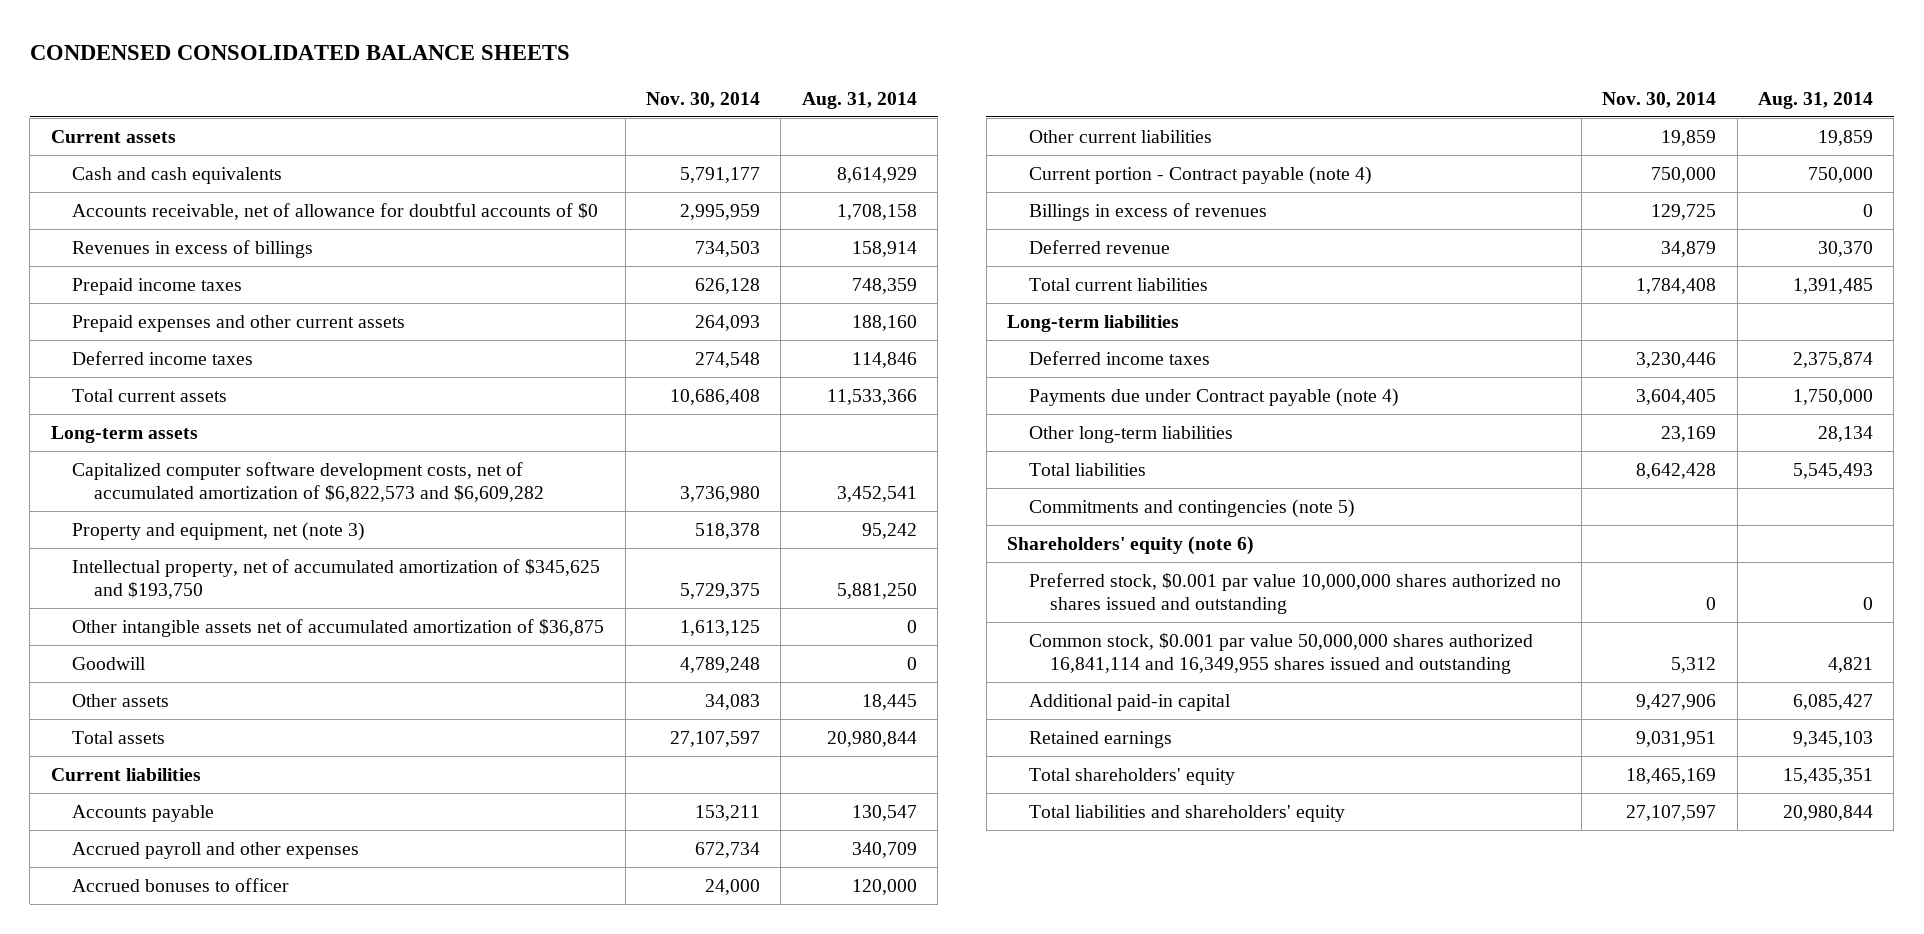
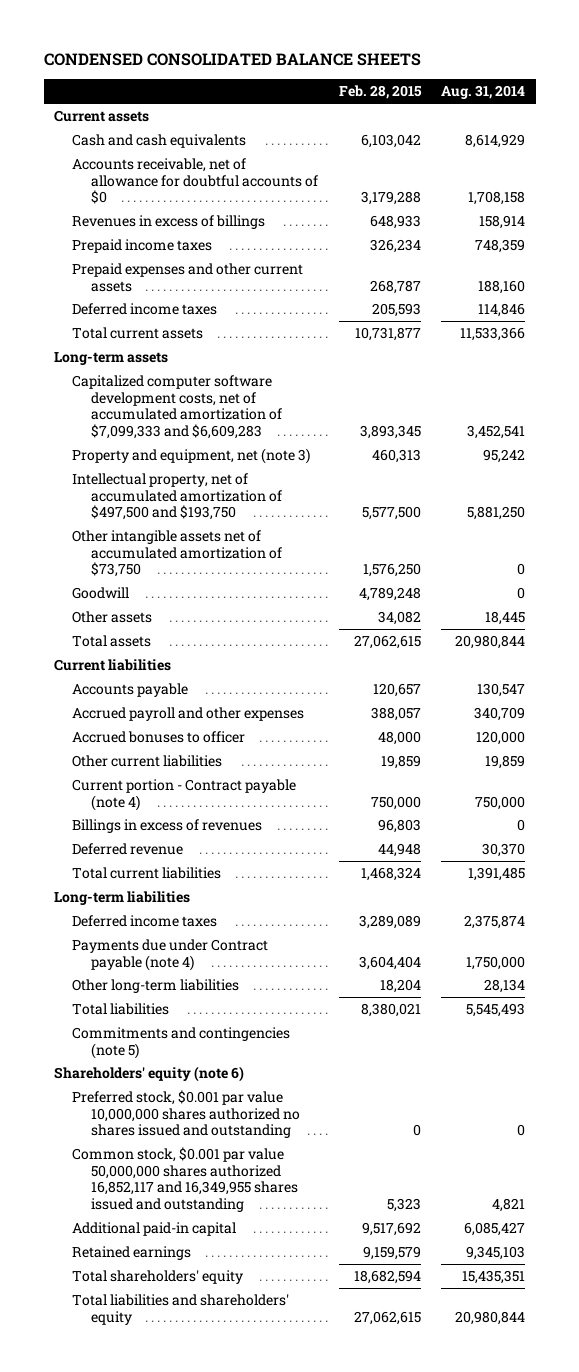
- | Nov. 30, 2014 | Aug. 31, 2014
+ | Feb. 28, 2015 | Aug. 31, 2014
- Capitalized computer software development costs, net of accumulated amortization of $6,822,573 and $6,609,282 | 3,736,980 | 3,452,541
+ Capitalized computer software development costs, net of accumulated amortization of $7,099,333 and $6,609,283 | 3,893,345 | 3,452,541
- Intellectual property, net of accumulated amortization of $345,625 and $193,750 | 5,729,375 | 5,881,250
- Other intangible assets net of accumulated amortization of $36,875 | 1,613,125 | 0
+ Intellectual property, net of accumulated amortization of $497,500 and $193,750 | 5,577,500 | 5,881,250
+ Other intangible assets net of accumulated amortization of $73,750 | 1,576,250 | 0
- Common stock, $0.001 par value 50,000,000 shares authorized 16,841,114 and 16,349,955 shares issued and outstanding | 5,312 | 4,821
+ Common stock, $0.001 par value 50,000,000 shares authorized 16,852,117 and 16,349,955 shares issued and outstanding | 5,323 | 4,821

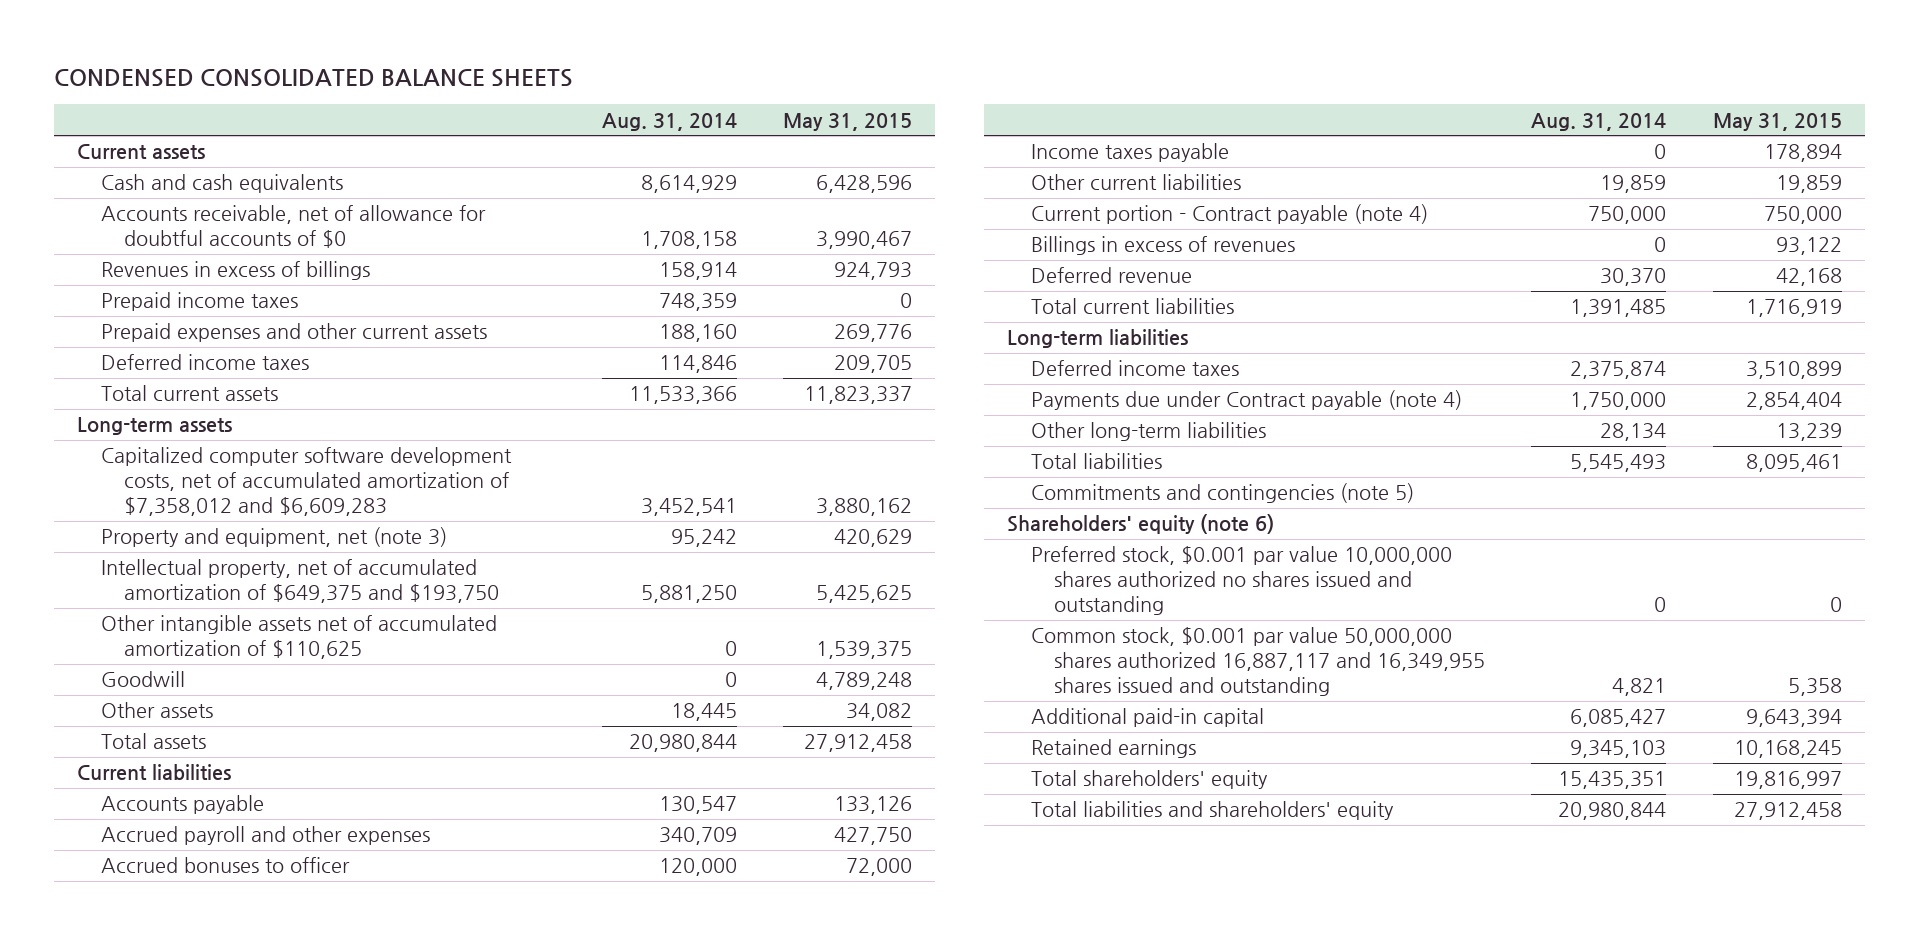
- | Feb. 28, 2015 | Aug. 31, 2014
+ | Aug. 31, 2014 | May 31, 2015
- Capitalized computer software development costs, net of accumulated amortization of $7,099,333 and $6,609,283 | 3,893,345 | 3,452,541
+ Capitalized computer software development costs, net of accumulated amortization of $7,358,012 and $6,609,283 | 3,452,541 | 3,880,162
- Intellectual property, net of accumulated amortization of $497,500 and $193,750 | 5,577,500 | 5,881,250
- Other intangible assets net of accumulated amortization of $73,750 | 1,576,250 | 0
+ Intellectual property, net of accumulated amortization of $649,375 and $193,750 | 5,881,250 | 5,425,625
+ Other intangible assets net of accumulated amortization of $110,625 | 0 | 1,539,375
+ Income taxes payable | 0 | 178,894
- Common stock, $0.001 par value 50,000,000 shares authorized 16,852,117 and 16,349,955 shares issued and outstanding | 5,323 | 4,821
+ Common stock, $0.001 par value 50,000,000 shares authorized 16,887,117 and 16,349,955 shares issued and outstanding | 4,821 | 5,358

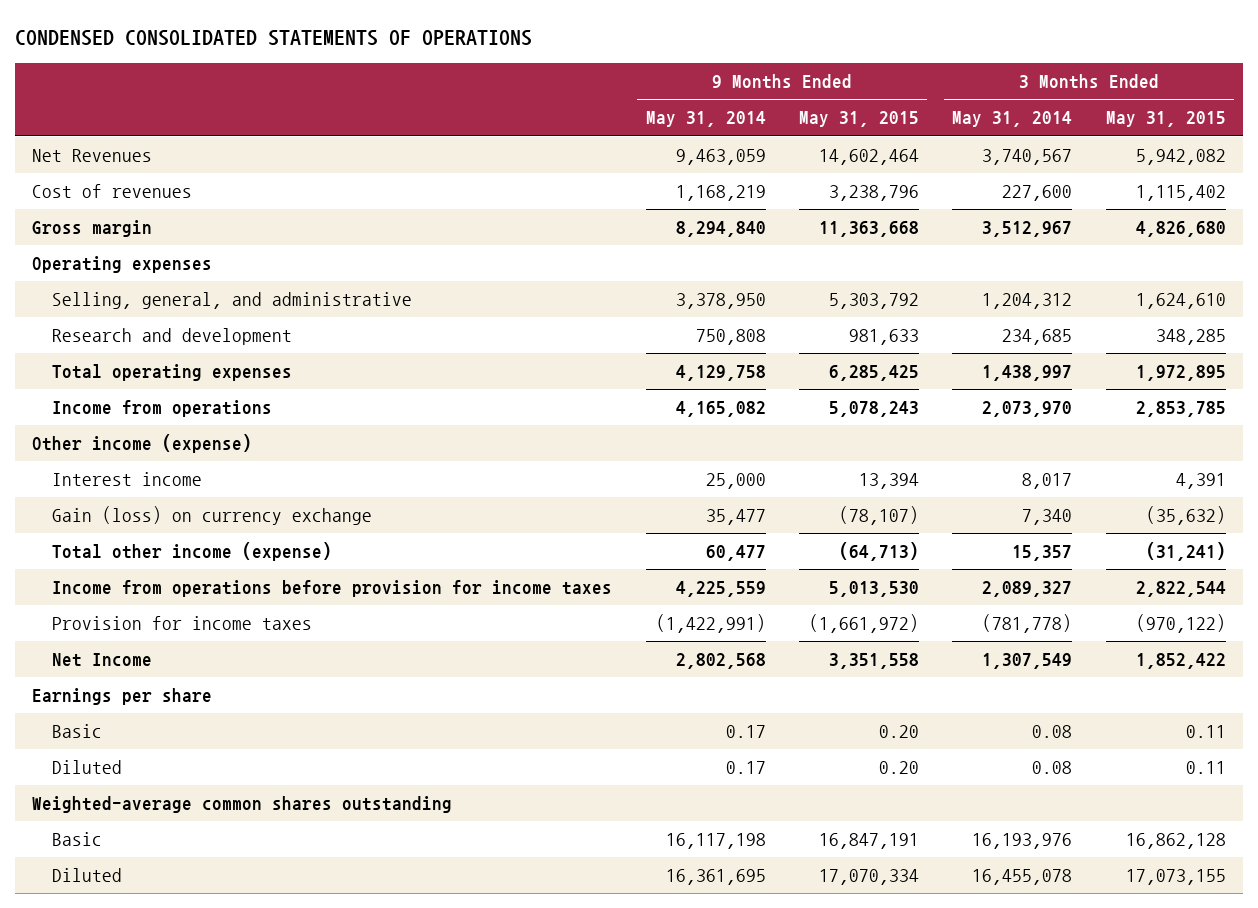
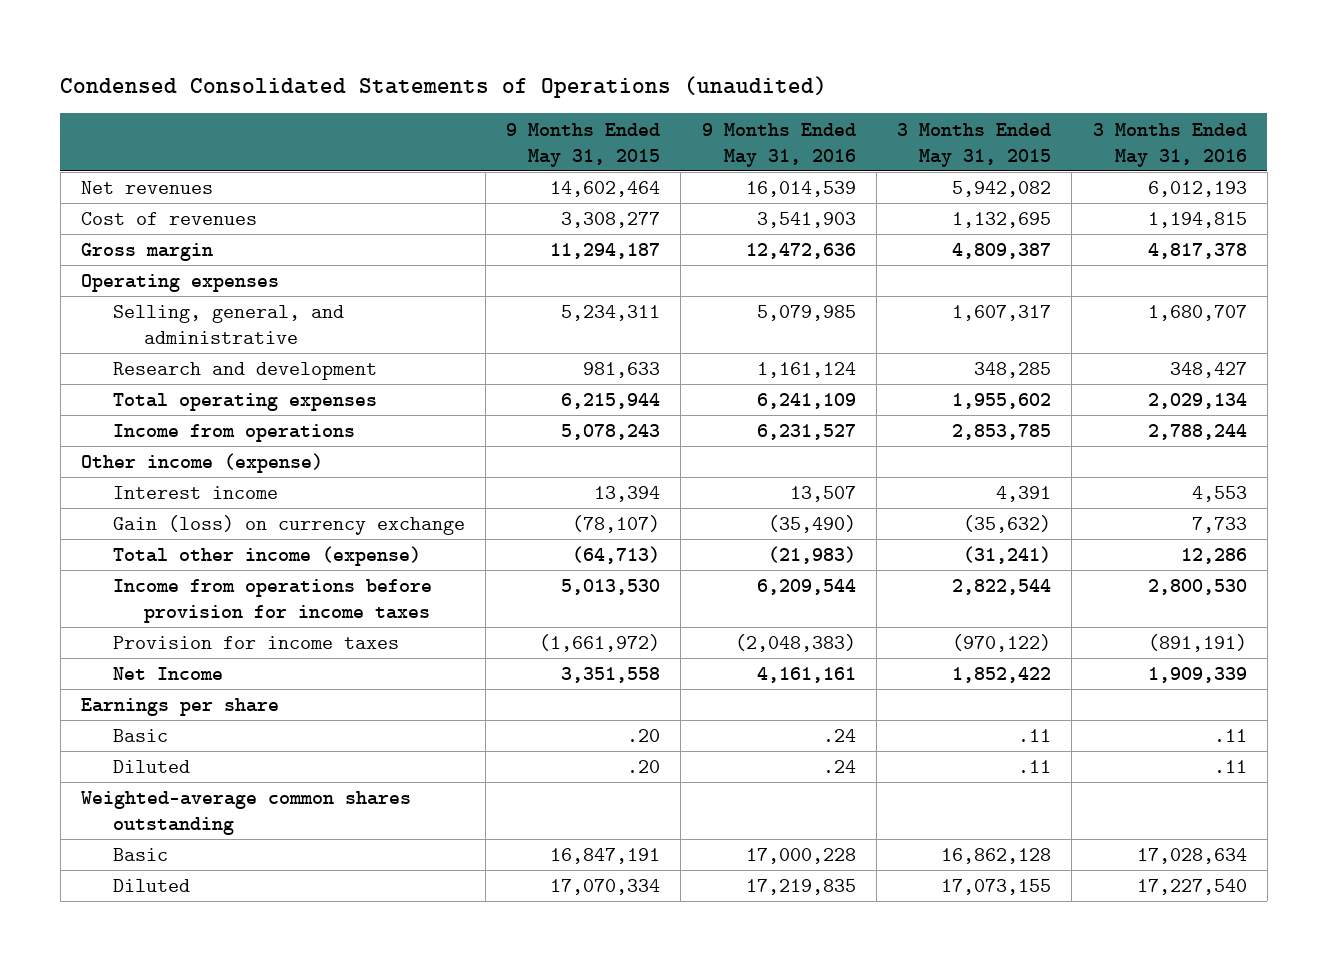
- CONDENSED CONSOLIDATED STATEMENTS OF OPERATIONS
+ Condensed Consolidated Statements of Operations (unaudited)
- | 9 Months Ended May 31, 2014 | 9 Months Ended May 31, 2015 | 3 Months Ended May 31, 2014 | 3 Months Ended May 31, 2015
+ | 9 Months Ended May 31, 2015 | 9 Months Ended May 31, 2016 | 3 Months Ended May 31, 2015 | 3 Months Ended May 31, 2016
- Net Revenues | 9,463,059 | 14,602,464 | 3,740,567 | 5,942,082
- Cost of revenues | 1,168,219 | 3,238,796 | 227,600 | 1,115,402
- Gross margin | 8,294,840 | 11,363,668 | 3,512,967 | 4,826,680
+ Net revenues | 14,602,464 | 16,014,539 | 5,942,082 | 6,012,193
+ Cost of revenues | 3,308,277 | 3,541,903 | 1,132,695 | 1,194,815
+ Gross margin | 11,294,187 | 12,472,636 | 4,809,387 | 4,817,378
- Selling, general, and administrative | 3,378,950 | 5,303,792 | 1,204,312 | 1,624,610
+ Selling, general, and administrative | 5,234,311 | 5,079,985 | 1,607,317 | 1,680,707
- Total operating expenses | 4,129,758 | 6,285,425 | 1,438,997 | 1,972,895
+ Total operating expenses | 6,215,944 | 6,241,109 | 1,955,602 | 2,029,134
- Basic | 0.17 | 0.20 | 0.08 | 0.11
- Diluted | 0.17 | 0.20 | 0.08 | 0.11
+ Basic | .20 | .24 | .11 | .11
+ Diluted | .20 | .24 | .11 | .11

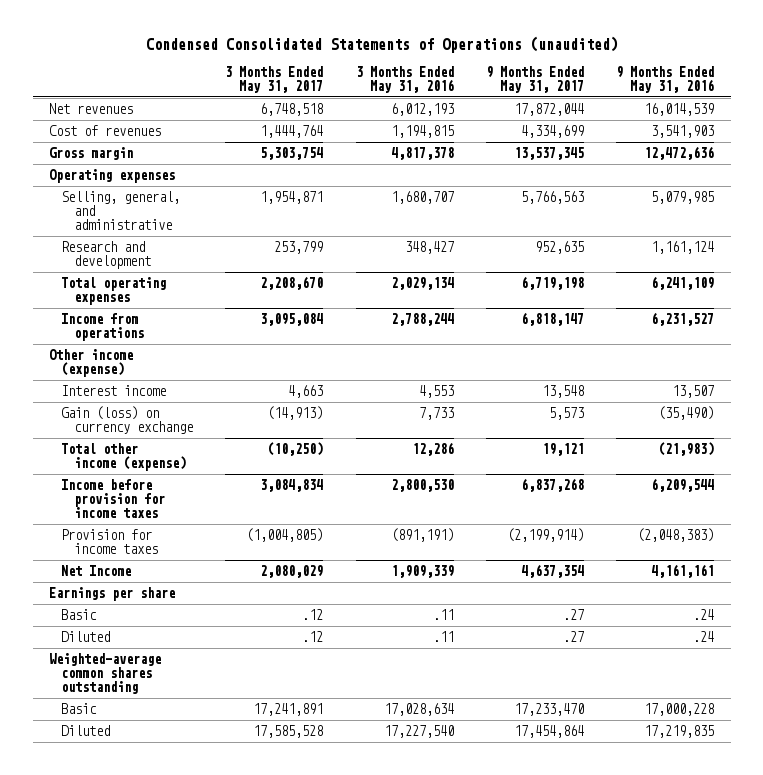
- | 9 Months Ended May 31, 2015 | 9 Months Ended May 31, 2016 | 3 Months Ended May 31, 2015 | 3 Months Ended May 31, 2016
+ | 3 Months Ended May 31, 2017 | 3 Months Ended May 31, 2016 | 9 Months Ended May 31, 2017 | 9 Months Ended May 31, 2016
- Income from operations before provision for income taxes | 5,013,530 | 6,209,544 | 2,822,544 | 2,800,530
+ Income before provision for income taxes | 3,084,834 | 2,800,530 | 6,837,268 | 6,209,544

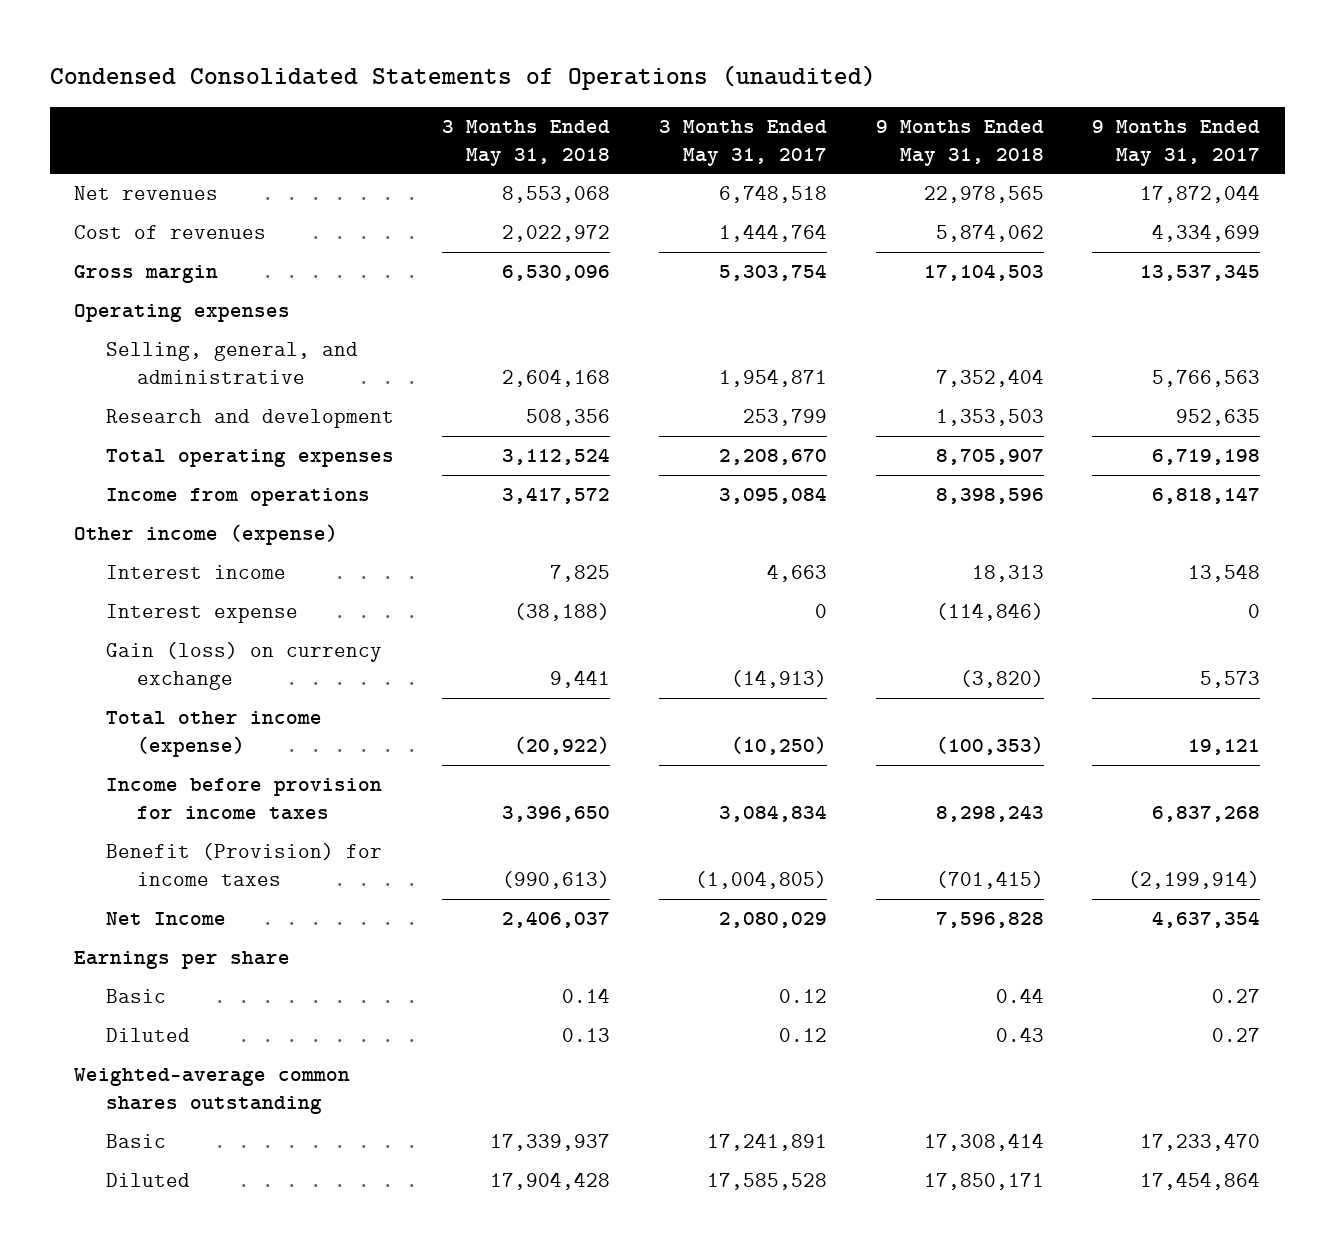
- | 3 Months Ended May 31, 2017 | 3 Months Ended May 31, 2016 | 9 Months Ended May 31, 2017 | 9 Months Ended May 31, 2016
+ | 3 Months Ended May 31, 2018 | 3 Months Ended May 31, 2017 | 9 Months Ended May 31, 2018 | 9 Months Ended May 31, 2017
+ Interest expense | (38,188) | 0 | (114,846) | 0
- Provision for income taxes | (1,004,805) | (891,191) | (2,199,914) | (2,048,383)
+ Benefit (Provision) for income taxes | (990,613) | (1,004,805) | (701,415) | (2,199,914)
- Basic | .12 | .11 | .27 | .24
- Diluted | .12 | .11 | .27 | .24
+ Basic | 0.14 | 0.12 | 0.44 | 0.27
+ Diluted | 0.13 | 0.12 | 0.43 | 0.27

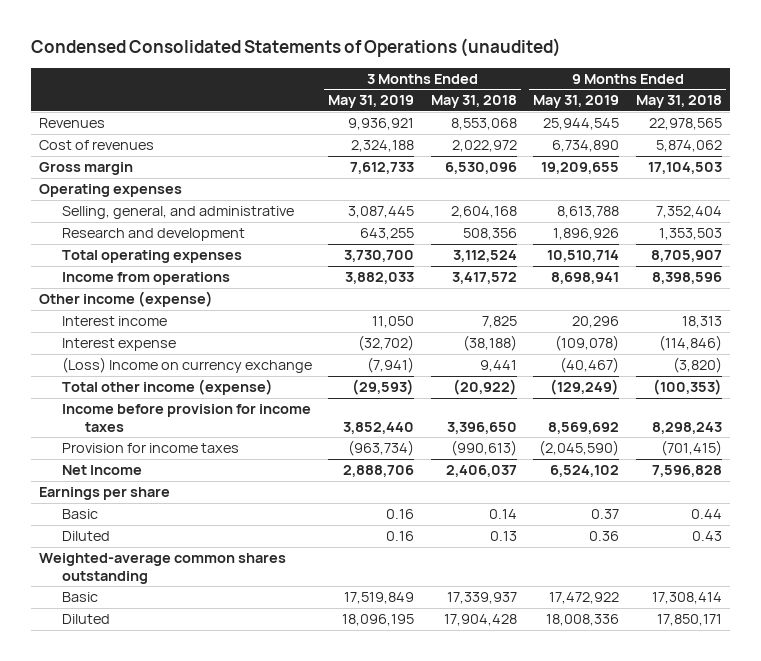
- | 3 Months Ended May 31, 2018 | 3 Months Ended May 31, 2017 | 9 Months Ended May 31, 2018 | 9 Months Ended May 31, 2017
+ | 3 Months Ended May 31, 2019 | 3 Months Ended May 31, 2018 | 9 Months Ended May 31, 2019 | 9 Months Ended May 31, 2018
- Net revenues | 8,553,068 | 6,748,518 | 22,978,565 | 17,872,044
+ Revenues | 9,936,921 | 8,553,068 | 25,944,545 | 22,978,565
- Gain (loss) on currency exchange | 9,441 | (14,913) | (3,820) | 5,573
+ (Loss) Income on currency exchange | (7,941) | 9,441 | (40,467) | (3,820)
- Benefit (Provision) for income taxes | (990,613) | (1,004,805) | (701,415) | (2,199,914)
+ Provision for income taxes | (963,734) | (990,613) | (2,045,590) | (701,415)

